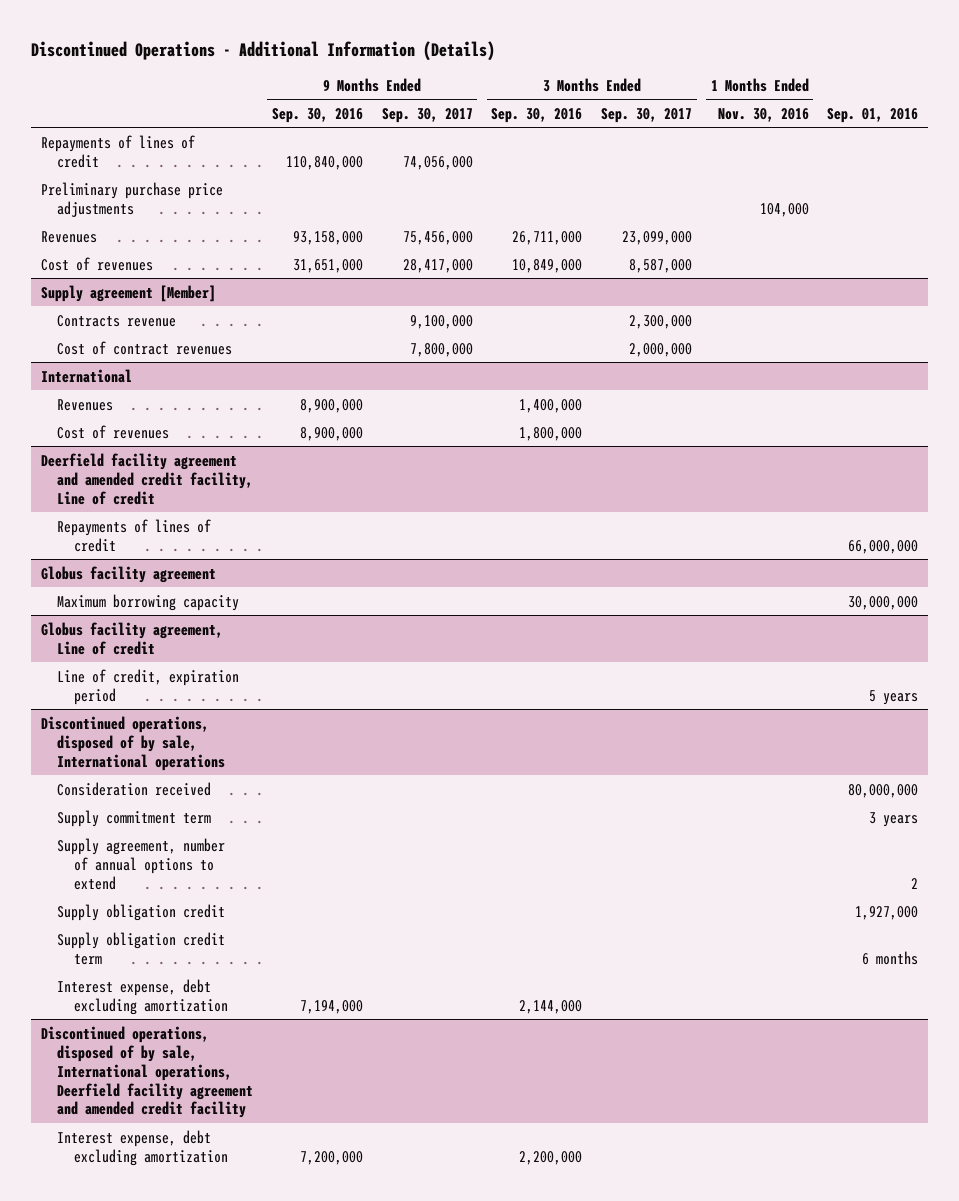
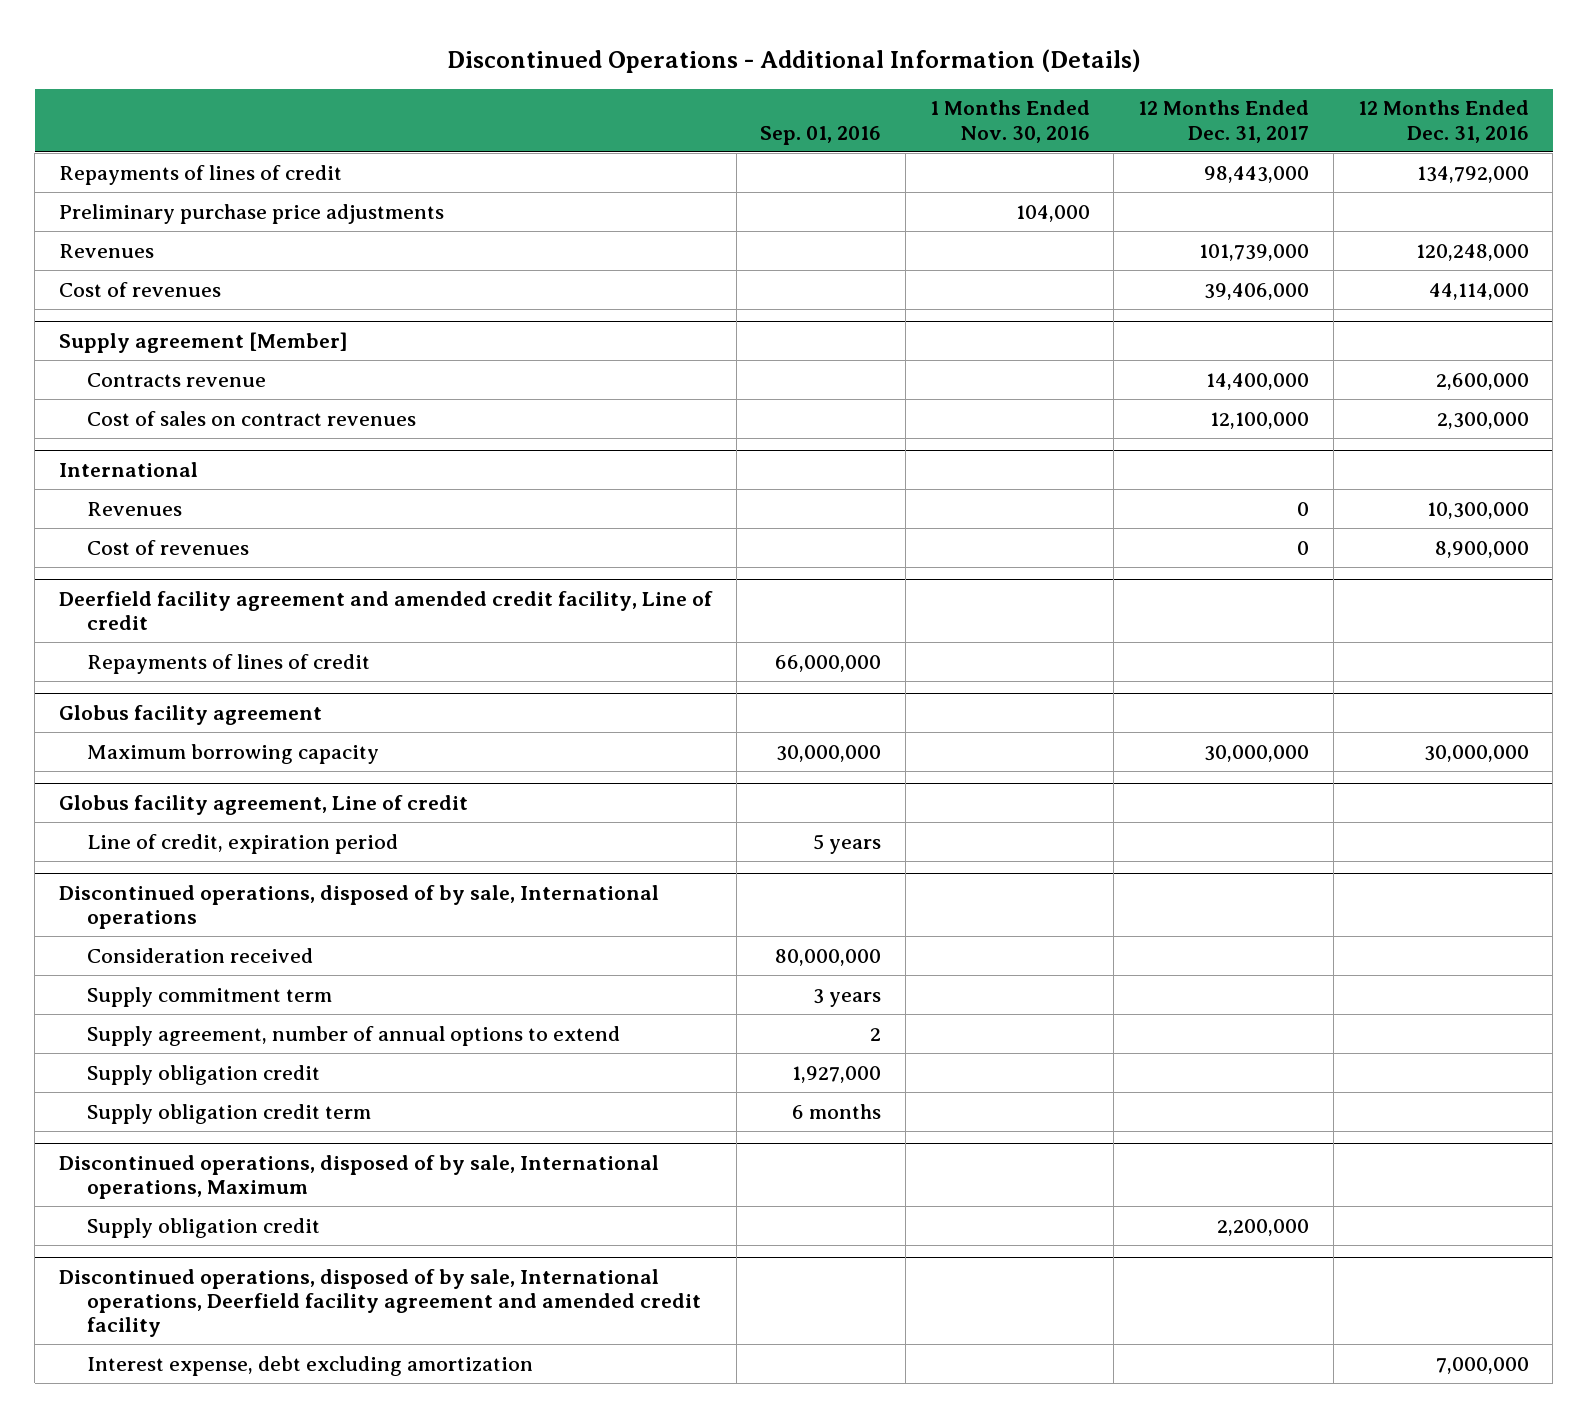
- | 9 Months Ended Sep. 30, 2016 | 9 Months Ended Sep. 30, 2017 | 3 Months Ended Sep. 30, 2016 | 3 Months Ended Sep. 30, 2017 | 1 Months Ended Nov. 30, 2016 | Sep. 01, 2016
+ | Sep. 01, 2016 | 1 Months Ended Nov. 30, 2016 | 12 Months Ended Dec. 31, 2017 | 12 Months Ended Dec. 31, 2016
@ Supply agreement [Member]
- Cost of contract revenues | | 7,800,000 | | 2,000,000 | |
+ Cost of sales on contract revenues | | | 12,100,000 | 2,300,000
@ Discontinued operations, disposed of by sale, International operations
- Interest expense, debt excluding amortization | 7,194,000 | | 2,144,000 | | |
+ Discontinued operations, disposed of by sale, International operations, Maximum
+ Supply obligation credit | | | 2,200,000 |

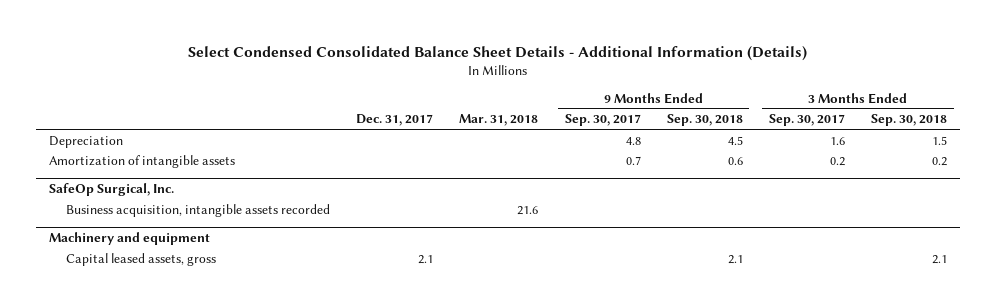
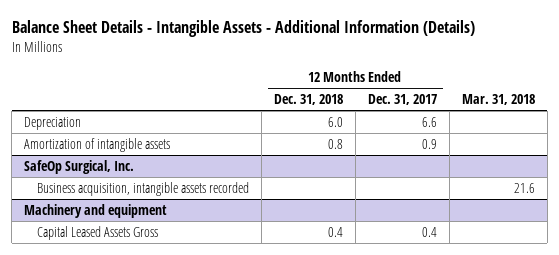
- Select Condensed Consolidated Balance Sheet Details - Additional Information (Details)
+ Balance Sheet Details - Intangible Assets - Additional Information (Details)
- | Dec. 31, 2017 | Mar. 31, 2018 | 9 Months Ended Sep. 30, 2017 | 9 Months Ended Sep. 30, 2018 | 3 Months Ended Sep. 30, 2017 | 3 Months Ended Sep. 30, 2018
+ | 12 Months Ended Dec. 31, 2018 | 12 Months Ended Dec. 31, 2017 | Mar. 31, 2018
@ Machinery and equipment
- Capital leased assets, gross | 2.1 | | | 2.1 | | 2.1
+ Capital Leased Assets Gross | 0.4 | 0.4 |

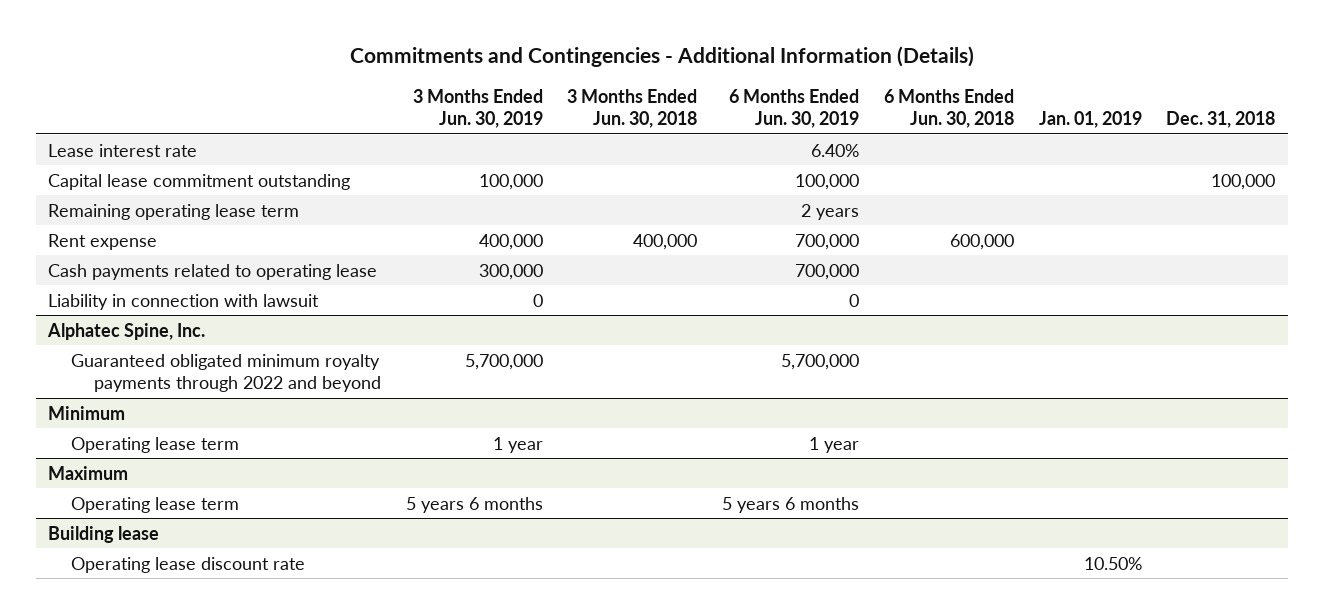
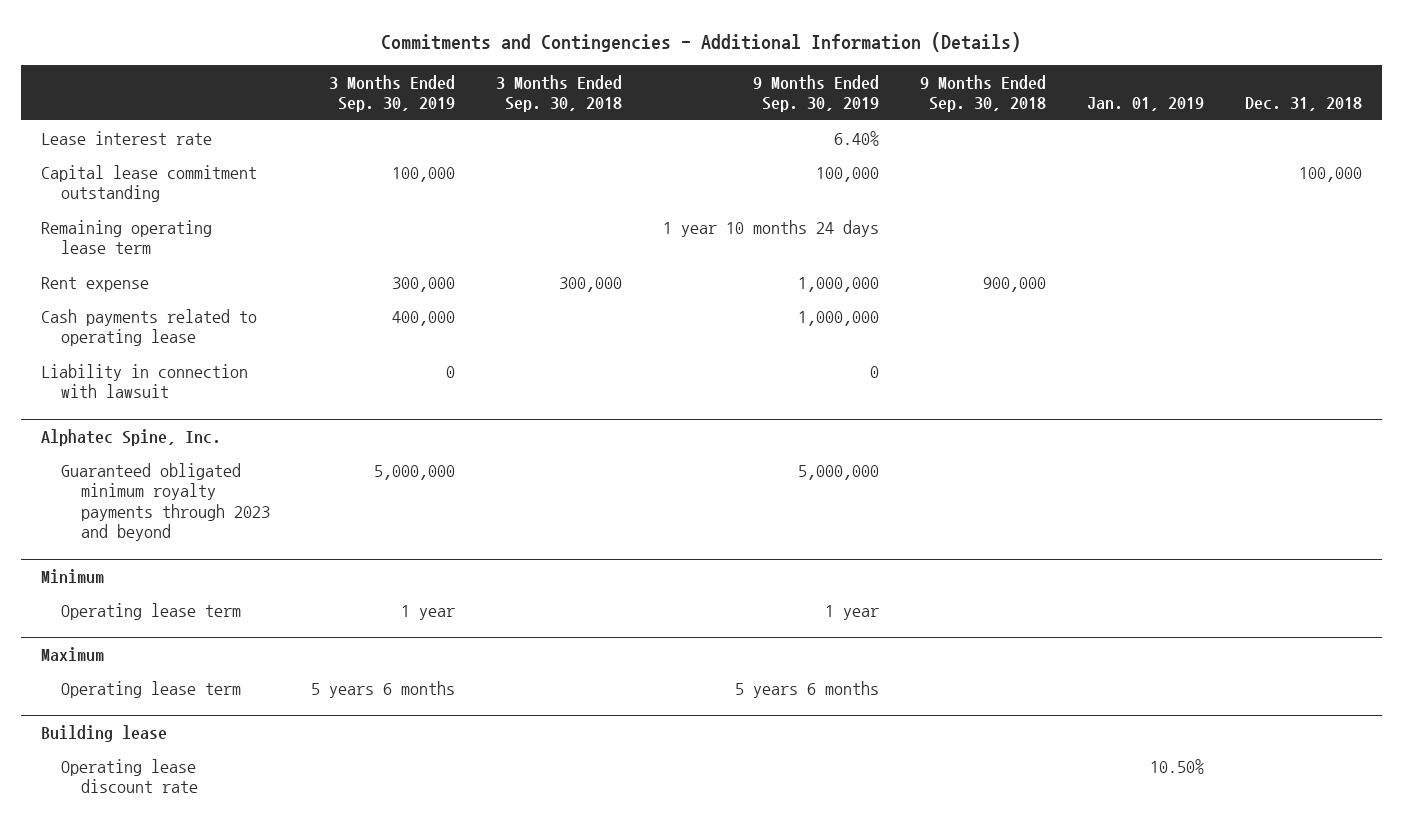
- | 3 Months Ended Jun. 30, 2019 | 3 Months Ended Jun. 30, 2018 | 6 Months Ended Jun. 30, 2019 | 6 Months Ended Jun. 30, 2018 | Jan. 01, 2019 | Dec. 31, 2018
+ | 3 Months Ended Sep. 30, 2019 | 3 Months Ended Sep. 30, 2018 | 9 Months Ended Sep. 30, 2019 | 9 Months Ended Sep. 30, 2018 | Jan. 01, 2019 | Dec. 31, 2018
@ Alphatec Spine, Inc.
- Guaranteed obligated minimum royalty payments through 2022 and beyond | 5,700,000 | | 5,700,000 | | |
+ Guaranteed obligated minimum royalty payments through 2023 and beyond | 5,000,000 | | 5,000,000 | | |

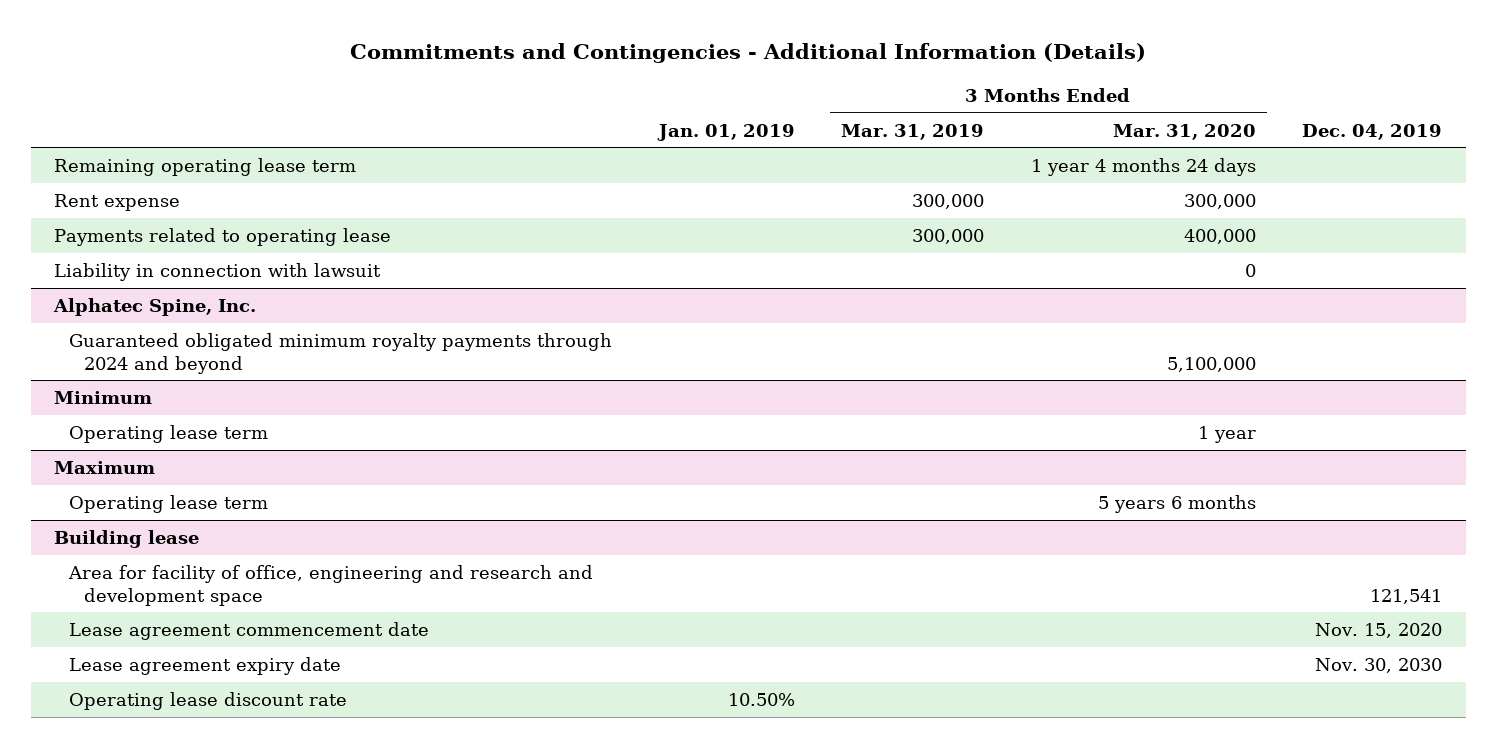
- | 3 Months Ended Sep. 30, 2019 | 3 Months Ended Sep. 30, 2018 | 9 Months Ended Sep. 30, 2019 | 9 Months Ended Sep. 30, 2018 | Jan. 01, 2019 | Dec. 31, 2018
+ | Jan. 01, 2019 | 3 Months Ended Mar. 31, 2019 | 3 Months Ended Mar. 31, 2020 | Dec. 04, 2019
- Lease interest rate | | | 6.40% | | |
- Capital lease commitment outstanding | 100,000 | | 100,000 | | | 100,000
- Cash payments related to operating lease | 400,000 | | 1,000,000 | | |
+ Payments related to operating lease | | 300,000 | 400,000 |
@ Alphatec Spine, Inc.
- Guaranteed obligated minimum royalty payments through 2023 and beyond | 5,000,000 | | 5,000,000 | | |
+ Guaranteed obligated minimum royalty payments through 2024 and beyond | | | 5,100,000 |
@ Building lease
+ Area for facility of office, engineering and research and development space | | | | 121,541
+ Lease agreement commencement date | | | | Nov. 15, 2020
+ Lease agreement expiry date | | | | Nov. 30, 2030

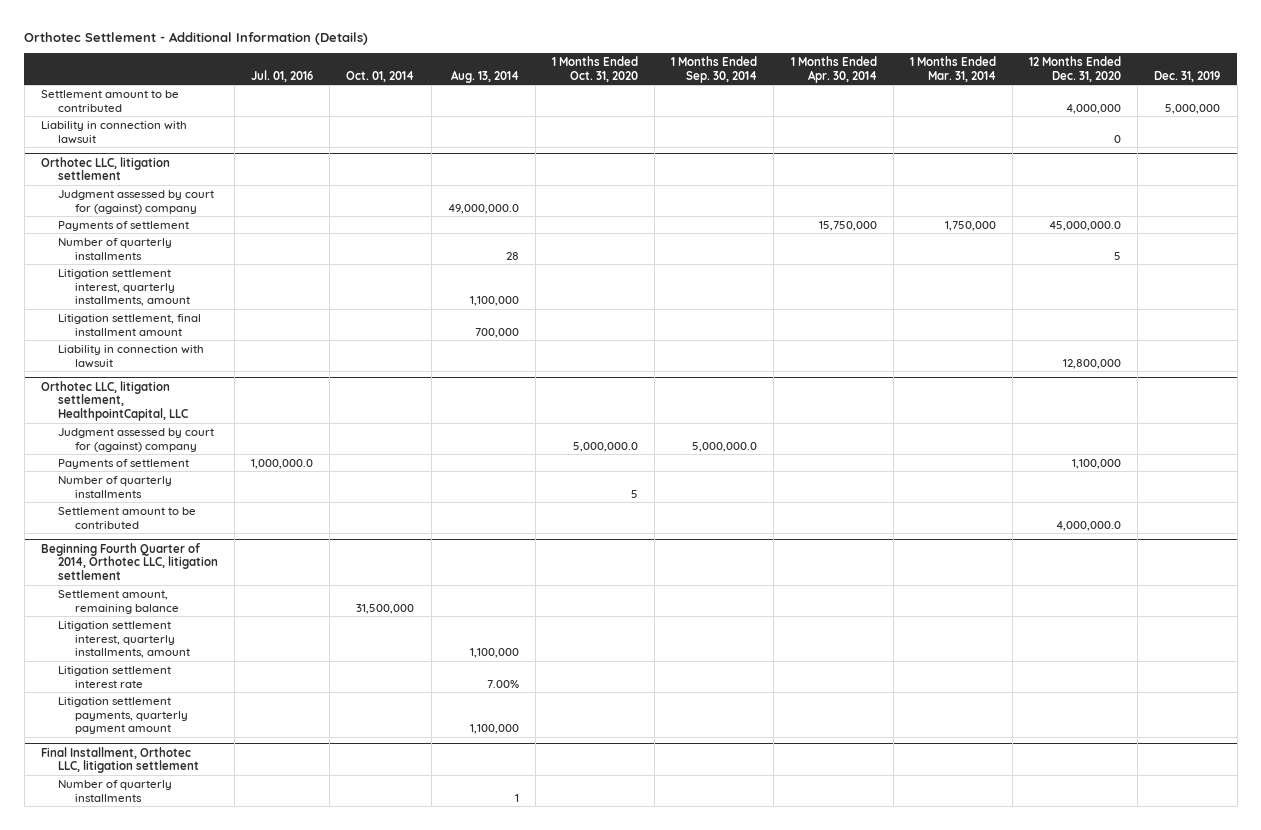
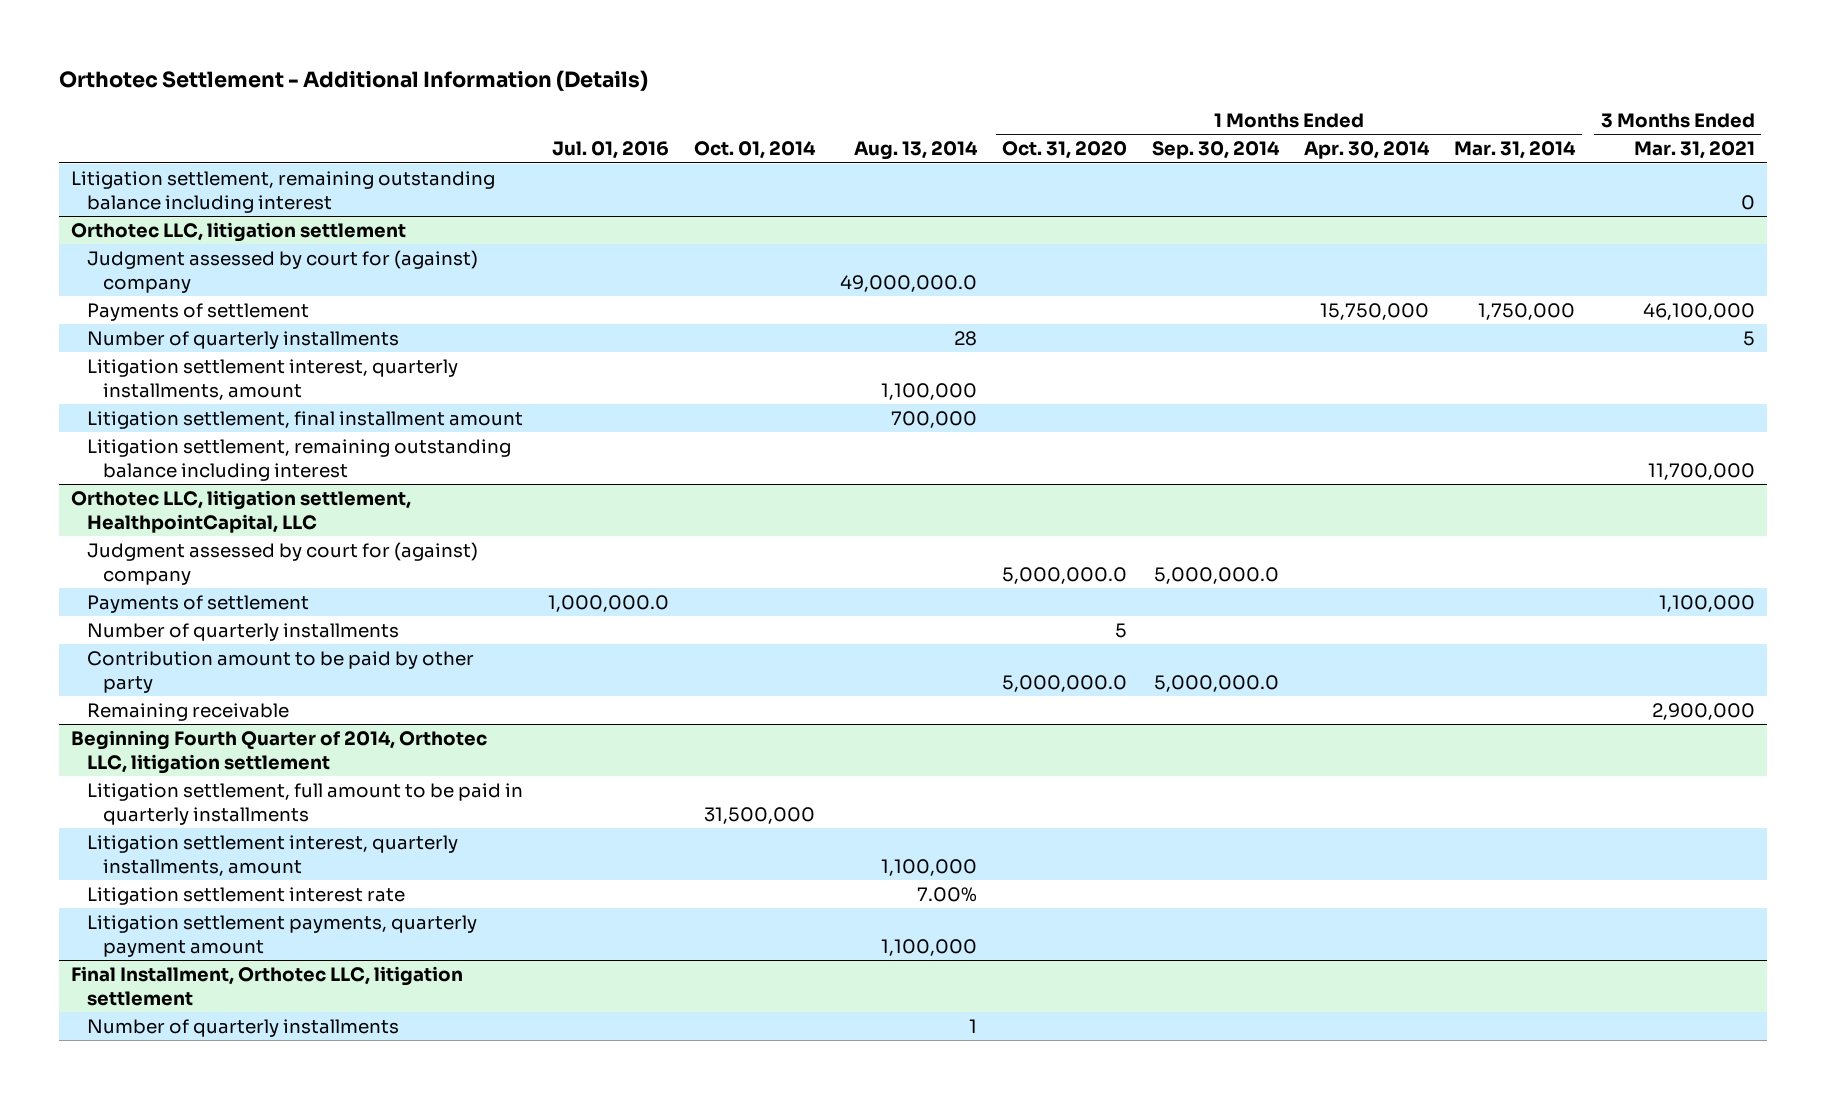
- | Jul. 01, 2016 | Oct. 01, 2014 | Aug. 13, 2014 | 1 Months Ended Oct. 31, 2020 | 1 Months Ended Sep. 30, 2014 | 1 Months Ended Apr. 30, 2014 | 1 Months Ended Mar. 31, 2014 | 12 Months Ended Dec. 31, 2020 | Dec. 31, 2019
+ | Jul. 01, 2016 | Oct. 01, 2014 | Aug. 13, 2014 | 1 Months Ended Oct. 31, 2020 | 1 Months Ended Sep. 30, 2014 | 1 Months Ended Apr. 30, 2014 | 1 Months Ended Mar. 31, 2014 | 3 Months Ended Mar. 31, 2021
- Settlement amount to be contributed | | | | | | | | 4,000,000 | 5,000,000
- Liability in connection with lawsuit | | | | | | | | 0 |
+ Litigation settlement, remaining outstanding balance including interest | | | | | | | | 0
@ Orthotec LLC, litigation settlement
- Liability in connection with lawsuit | | | | | | | | 12,800,000 |
+ Litigation settlement, remaining outstanding balance including interest | | | | | | | | 11,700,000
@ Orthotec LLC, litigation settlement, HealthpointCapital, LLC
- Settlement amount to be contributed | | | | | | | | 4,000,000.0 |
+ Contribution amount to be paid by other party | | | | 5,000,000.0 | 5,000,000.0 | | |
+ Remaining receivable | | | | | | | | 2,900,000
@ Beginning Fourth Quarter of 2014, Orthotec LLC, litigation settlement
- Settlement amount, remaining balance | | 31,500,000 | | | | | | |
+ Litigation settlement, full amount to be paid in quarterly installments | | 31,500,000 | | | | | |

